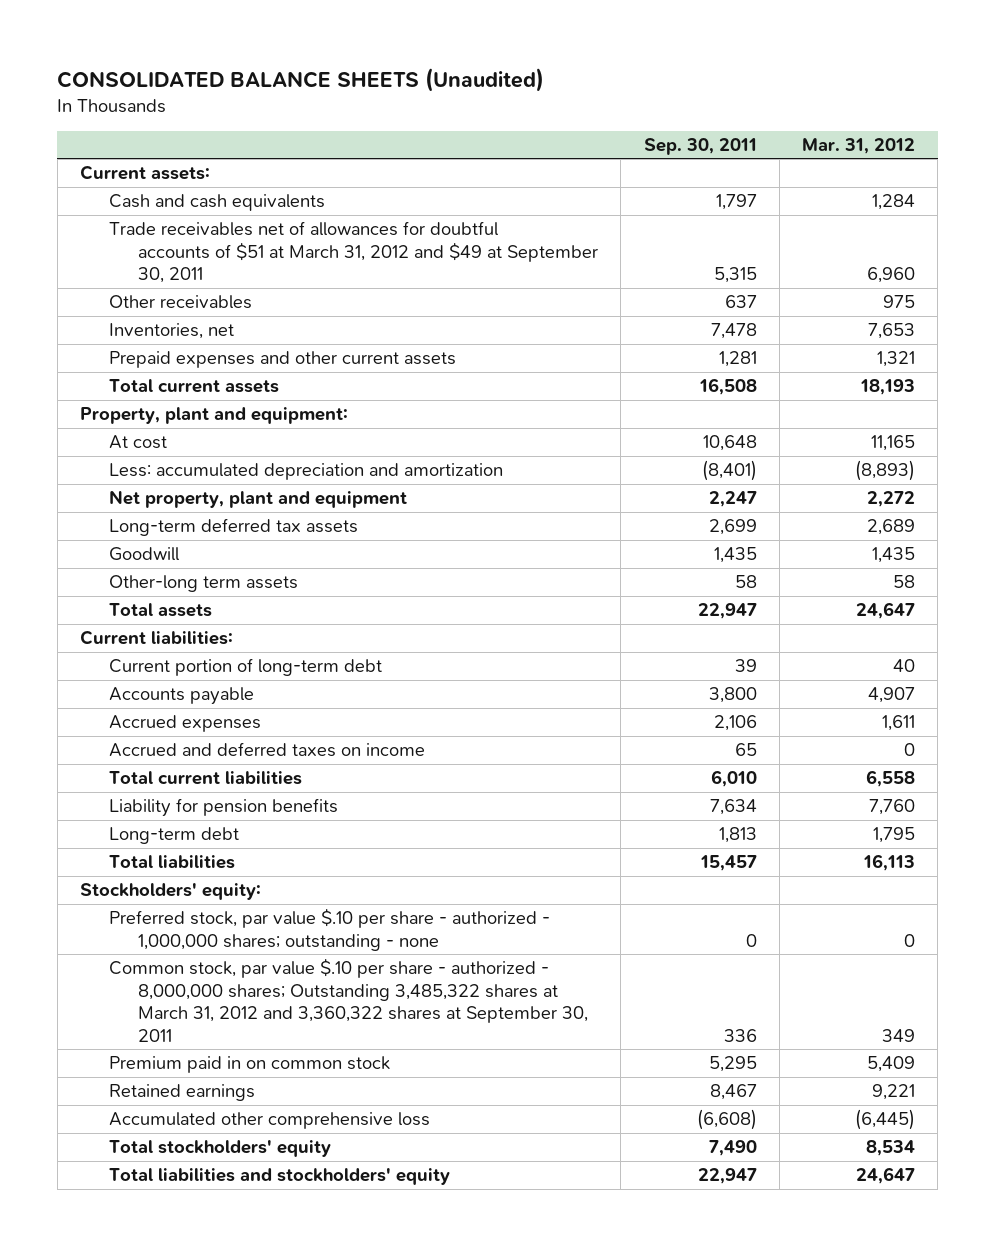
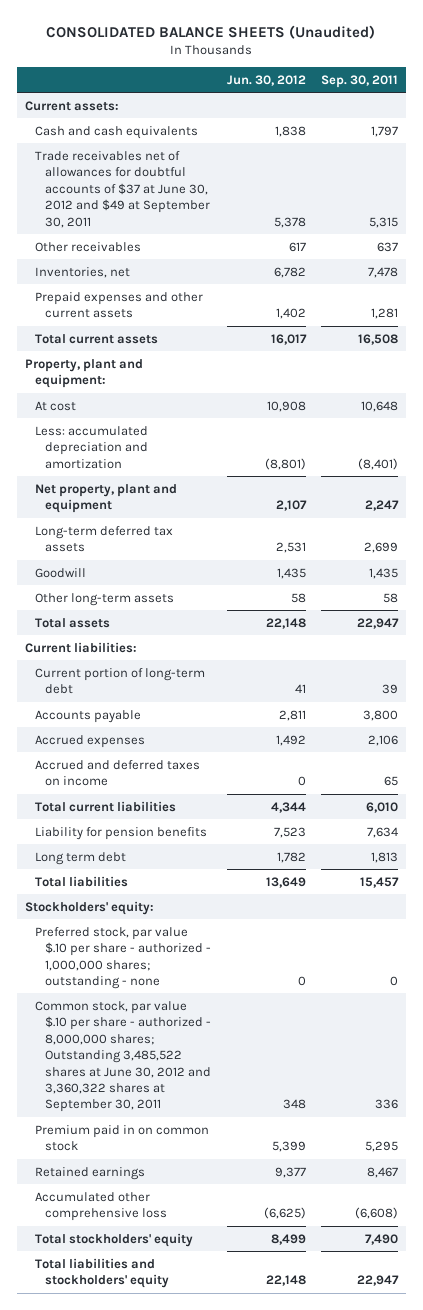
- | Sep. 30, 2011 | Mar. 31, 2012
+ | Jun. 30, 2012 | Sep. 30, 2011
- Trade receivables net of allowances for doubtful accounts of $51 at March 31, 2012 and $49 at September 30, 2011 | 5,315 | 6,960
+ Trade receivables net of allowances for doubtful accounts of $37 at June 30, 2012 and $49 at September 30, 2011 | 5,378 | 5,315
- Other-long term assets | 58 | 58
+ Other long-term assets | 58 | 58
- Long-term debt | 1,813 | 1,795
+ Long term debt | 1,782 | 1,813
- Common stock, par value $.10 per share - authorized - 8,000,000 shares; Outstanding 3,485,322 shares at March 31, 2012 and 3,360,322 shares at September 30, 2011 | 336 | 349
+ Common stock, par value $.10 per share - authorized - 8,000,000 shares; Outstanding 3,485,522 shares at June 30, 2012 and 3,360,322 shares at September 30, 2011 | 348 | 336

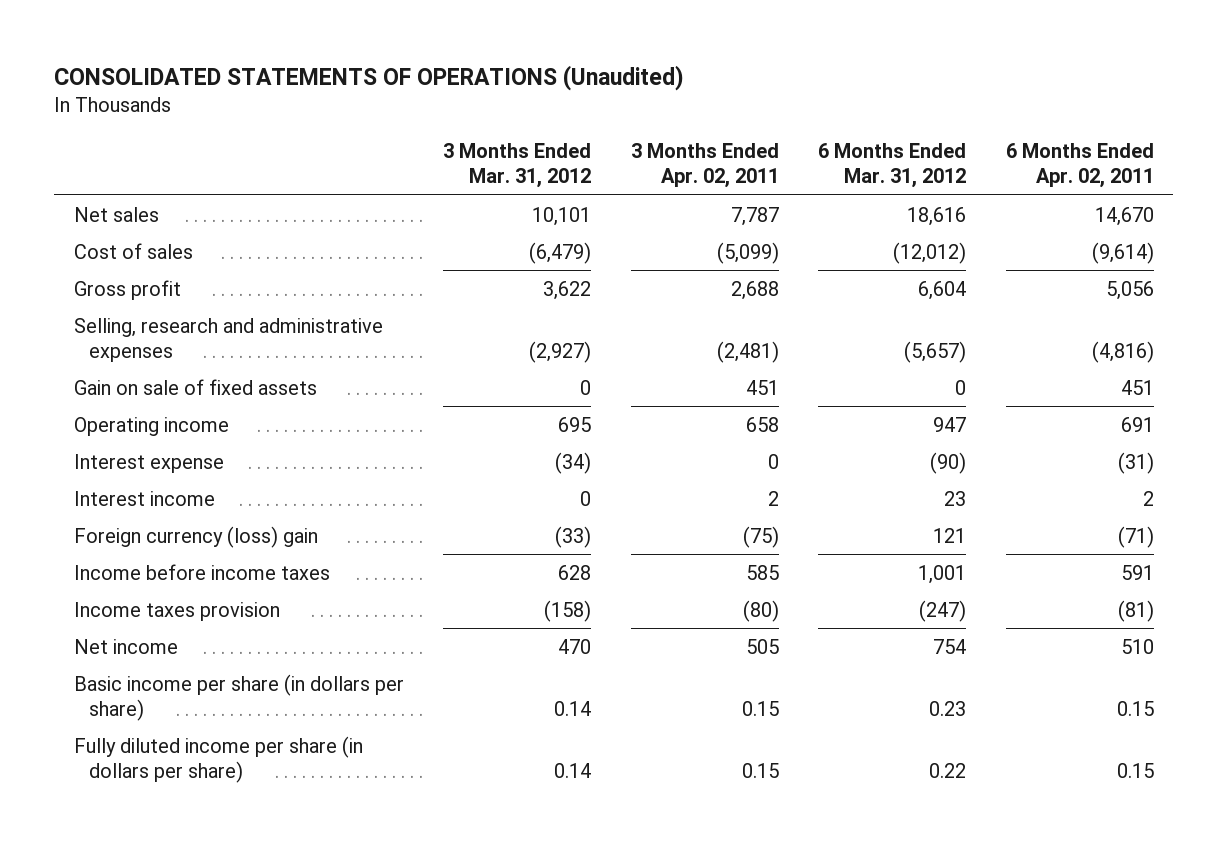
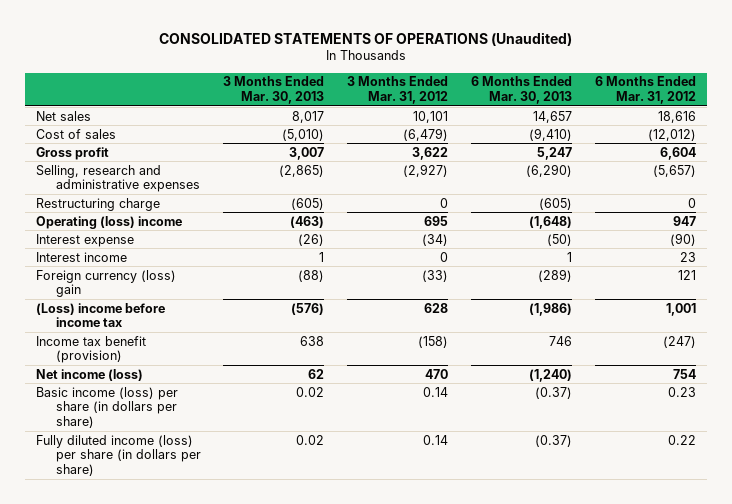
- | 3 Months Ended Mar. 31, 2012 | 3 Months Ended Apr. 02, 2011 | 6 Months Ended Mar. 31, 2012 | 6 Months Ended Apr. 02, 2011
+ | 3 Months Ended Mar. 30, 2013 | 3 Months Ended Mar. 31, 2012 | 6 Months Ended Mar. 30, 2013 | 6 Months Ended Mar. 31, 2012
- Gain on sale of fixed assets | 0 | 451 | 0 | 451
- Operating income | 695 | 658 | 947 | 691
+ Restructuring charge | (605) | 0 | (605) | 0
+ Operating (loss) income | (463) | 695 | (1,648) | 947
- Income before income taxes | 628 | 585 | 1,001 | 591
- Income taxes provision | (158) | (80) | (247) | (81)
- Net income | 470 | 505 | 754 | 510
- Basic income per share (in dollars per share) | 0.14 | 0.15 | 0.23 | 0.15
- Fully diluted income per share (in dollars per share) | 0.14 | 0.15 | 0.22 | 0.15
+ (Loss) income before income tax | (576) | 628 | (1,986) | 1,001
+ Income tax benefit (provision) | 638 | (158) | 746 | (247)
+ Net income (loss) | 62 | 470 | (1,240) | 754
+ Basic income (loss) per share (in dollars per share) | 0.02 | 0.14 | (0.37) | 0.23
+ Fully diluted income (loss) per share (in dollars per share) | 0.02 | 0.14 | (0.37) | 0.22

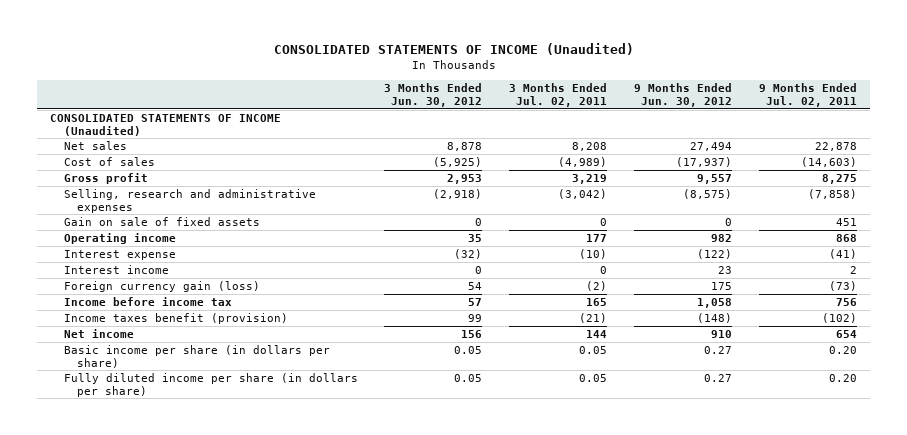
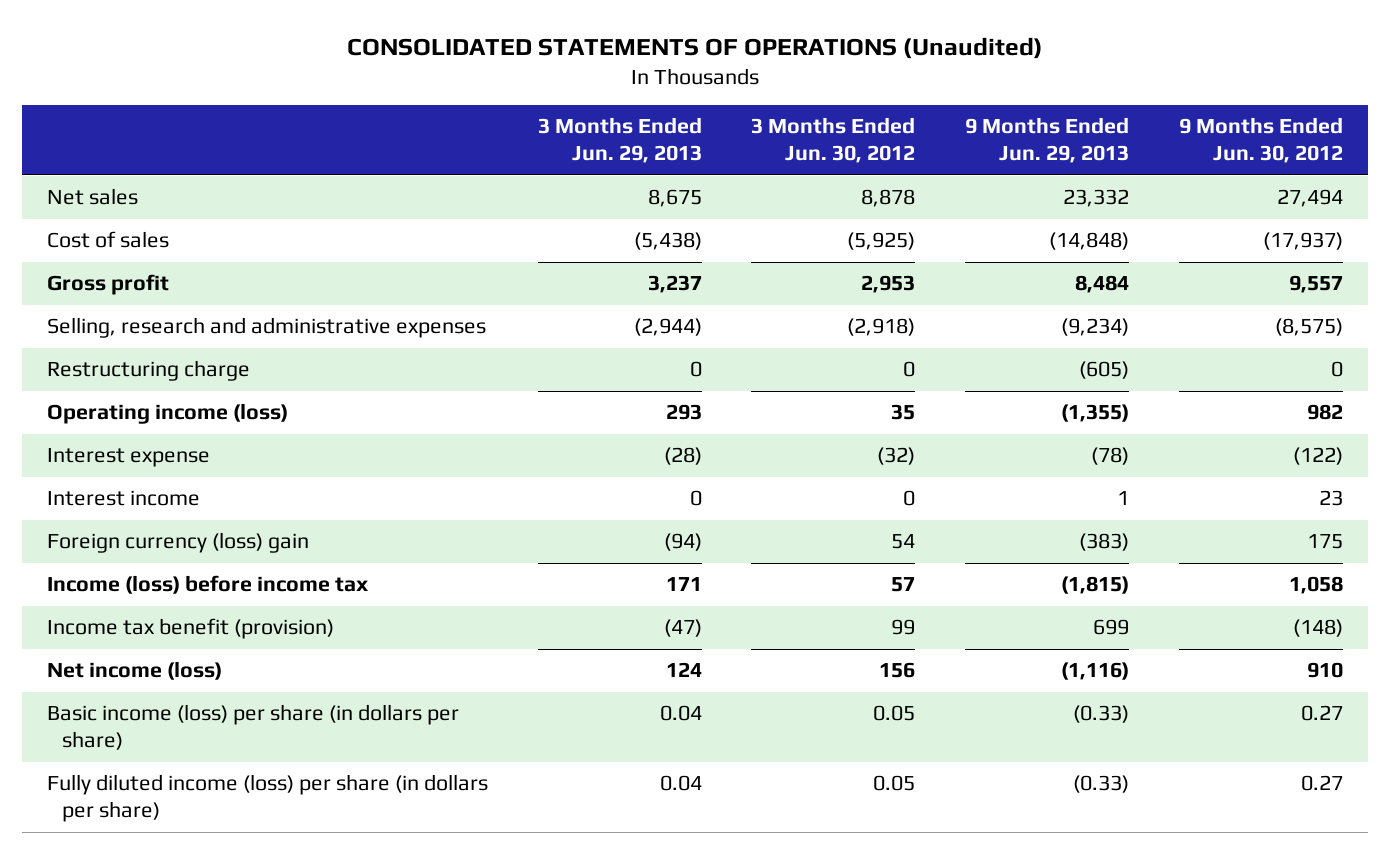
- CONSOLIDATED STATEMENTS OF INCOME (Unaudited)
+ CONSOLIDATED STATEMENTS OF OPERATIONS (Unaudited)
- | 3 Months Ended Jun. 30, 2012 | 3 Months Ended Jul. 02, 2011 | 9 Months Ended Jun. 30, 2012 | 9 Months Ended Jul. 02, 2011
+ | 3 Months Ended Jun. 29, 2013 | 3 Months Ended Jun. 30, 2012 | 9 Months Ended Jun. 29, 2013 | 9 Months Ended Jun. 30, 2012
- CONSOLIDATED STATEMENTS OF INCOME (Unaudited)
- Gain on sale of fixed assets | 0 | 0 | 0 | 451
- Operating income | 35 | 177 | 982 | 868
+ Restructuring charge | 0 | 0 | (605) | 0
+ Operating income (loss) | 293 | 35 | (1,355) | 982
- Foreign currency gain (loss) | 54 | (2) | 175 | (73)
- Income before income tax | 57 | 165 | 1,058 | 756
- Income taxes benefit (provision) | 99 | (21) | (148) | (102)
- Net income | 156 | 144 | 910 | 654
- Basic income per share (in dollars per share) | 0.05 | 0.05 | 0.27 | 0.20
- Fully diluted income per share (in dollars per share) | 0.05 | 0.05 | 0.27 | 0.20
+ Foreign currency (loss) gain | (94) | 54 | (383) | 175
+ Income (loss) before income tax | 171 | 57 | (1,815) | 1,058
+ Income tax benefit (provision) | (47) | 99 | 699 | (148)
+ Net income (loss) | 124 | 156 | (1,116) | 910
+ Basic income (loss) per share (in dollars per share) | 0.04 | 0.05 | (0.33) | 0.27
+ Fully diluted income (loss) per share (in dollars per share) | 0.04 | 0.05 | (0.33) | 0.27

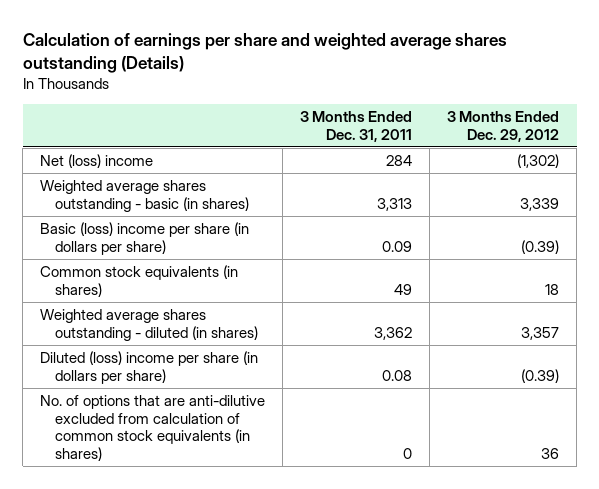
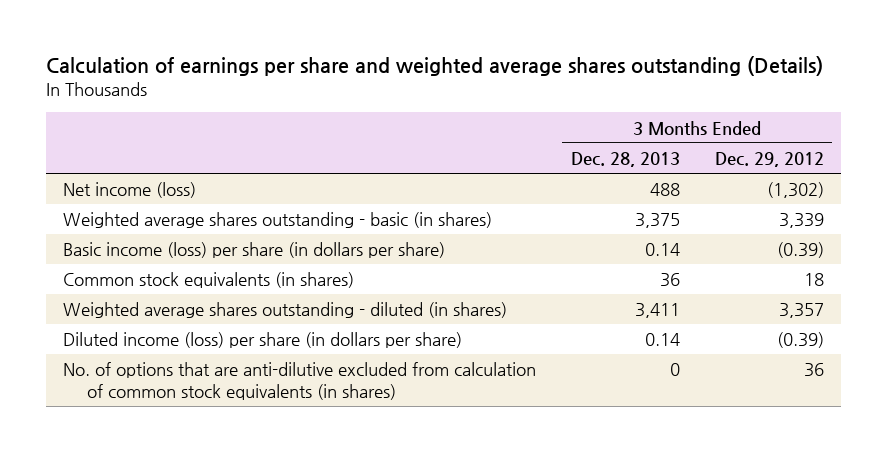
- | 3 Months Ended Dec. 31, 2011 | 3 Months Ended Dec. 29, 2012
+ | 3 Months Ended Dec. 28, 2013 | 3 Months Ended Dec. 29, 2012
- Net (loss) income | 284 | (1,302)
+ Net income (loss) | 488 | (1,302)
- Basic (loss) income per share (in dollars per share) | 0.09 | (0.39)
+ Basic income (loss) per share (in dollars per share) | 0.14 | (0.39)
- Diluted (loss) income per share (in dollars per share) | 0.08 | (0.39)
+ Diluted income (loss) per share (in dollars per share) | 0.14 | (0.39)

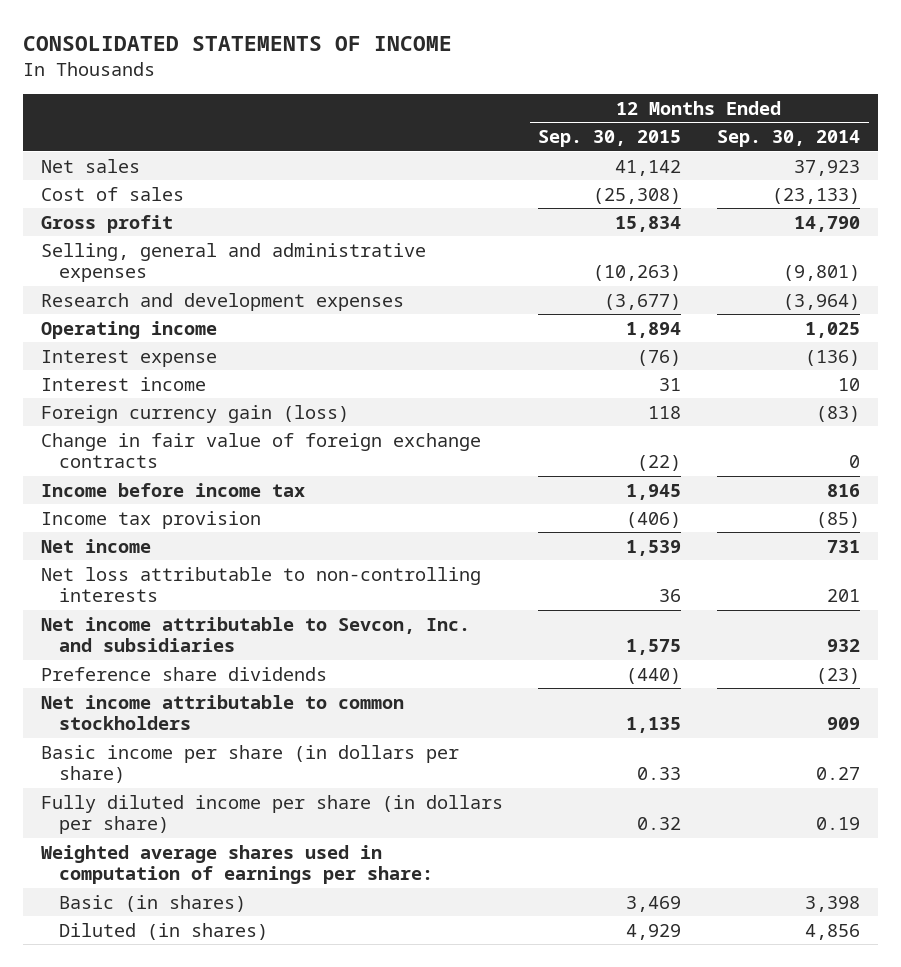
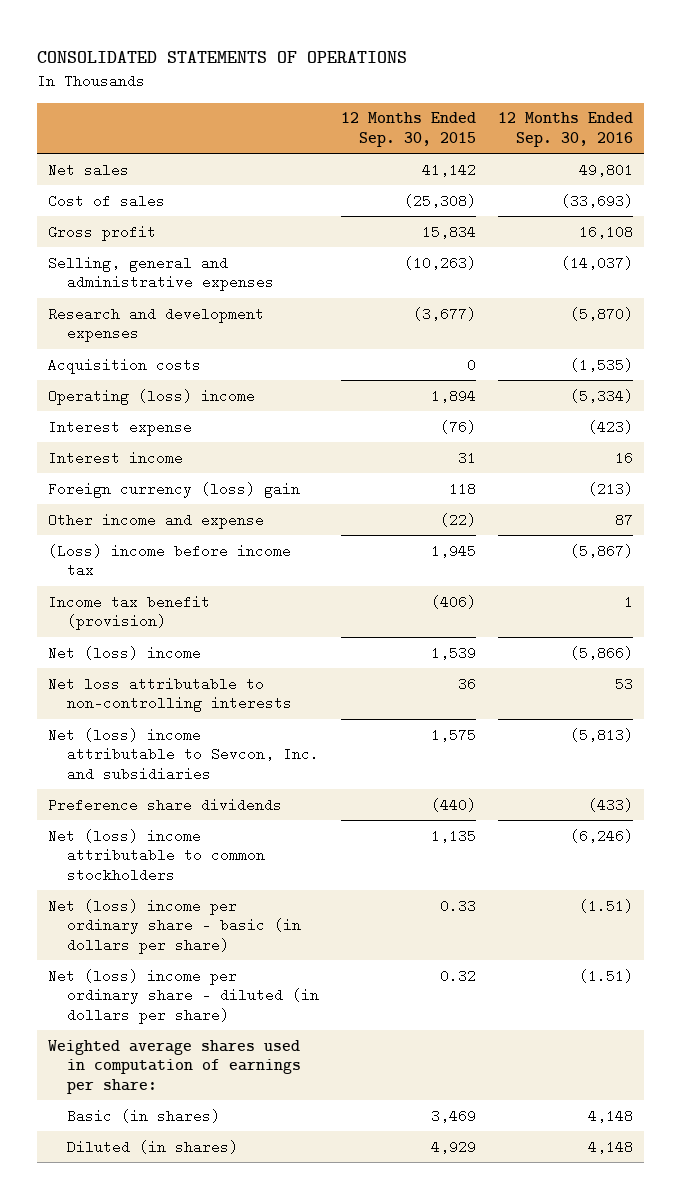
- CONSOLIDATED STATEMENTS OF INCOME
+ CONSOLIDATED STATEMENTS OF OPERATIONS
- | 12 Months Ended Sep. 30, 2015 | 12 Months Ended Sep. 30, 2014
+ | 12 Months Ended Sep. 30, 2015 | 12 Months Ended Sep. 30, 2016
- Operating income | 1,894 | 1,025
+ Acquisition costs | 0 | (1,535)
+ Operating (loss) income | 1,894 | (5,334)
- Foreign currency gain (loss) | 118 | (83)
- Change in fair value of foreign exchange contracts | (22) | 0
- Income before income tax | 1,945 | 816
- Income tax provision | (406) | (85)
- Net income | 1,539 | 731
+ Foreign currency (loss) gain | 118 | (213)
+ Other income and expense | (22) | 87
+ (Loss) income before income tax | 1,945 | (5,867)
+ Income tax benefit (provision) | (406) | 1
+ Net (loss) income | 1,539 | (5,866)
- Net income attributable to Sevcon, Inc. and subsidiaries | 1,575 | 932
+ Net (loss) income attributable to Sevcon, Inc. and subsidiaries | 1,575 | (5,813)
- Net income attributable to common stockholders | 1,135 | 909
- Basic income per share (in dollars per share) | 0.33 | 0.27
- Fully diluted income per share (in dollars per share) | 0.32 | 0.19
+ Net (loss) income attributable to common stockholders | 1,135 | (6,246)
+ Net (loss) income per ordinary share - basic (in dollars per share) | 0.33 | (1.51)
+ Net (loss) income per ordinary share - diluted (in dollars per share) | 0.32 | (1.51)

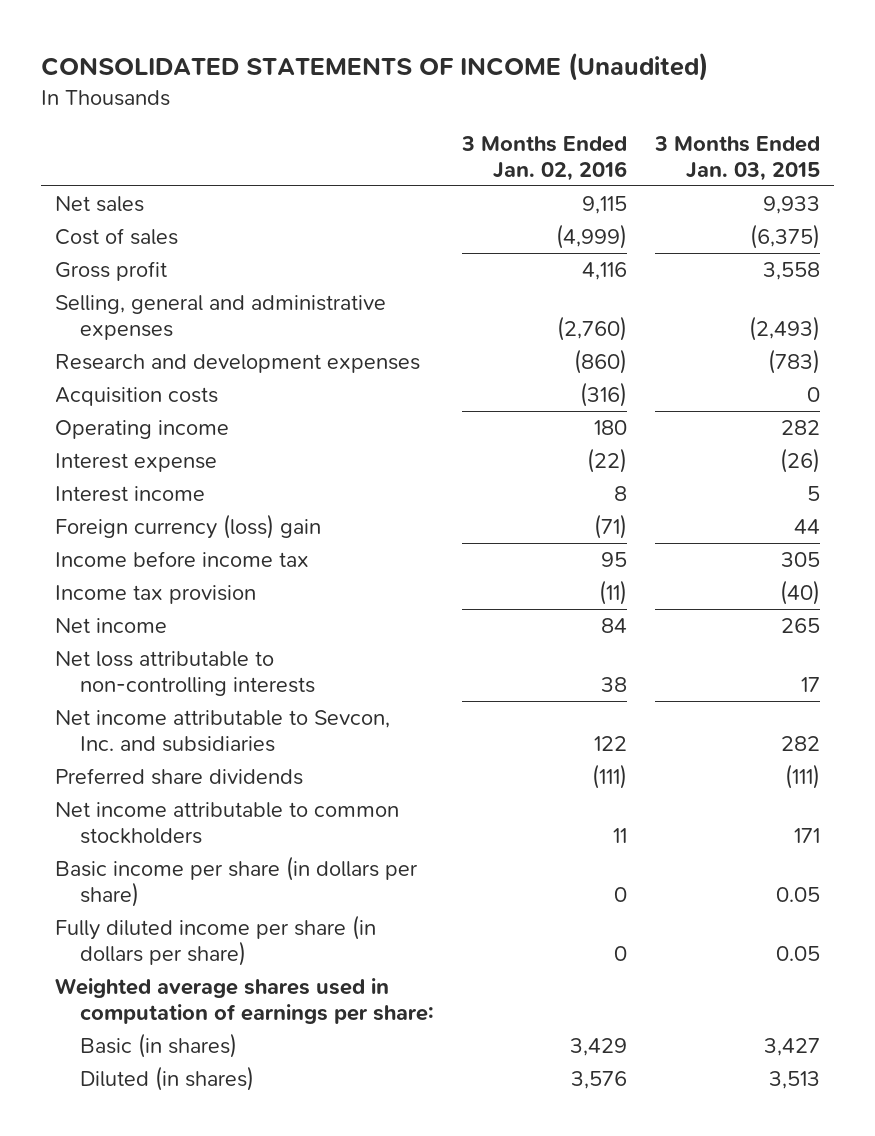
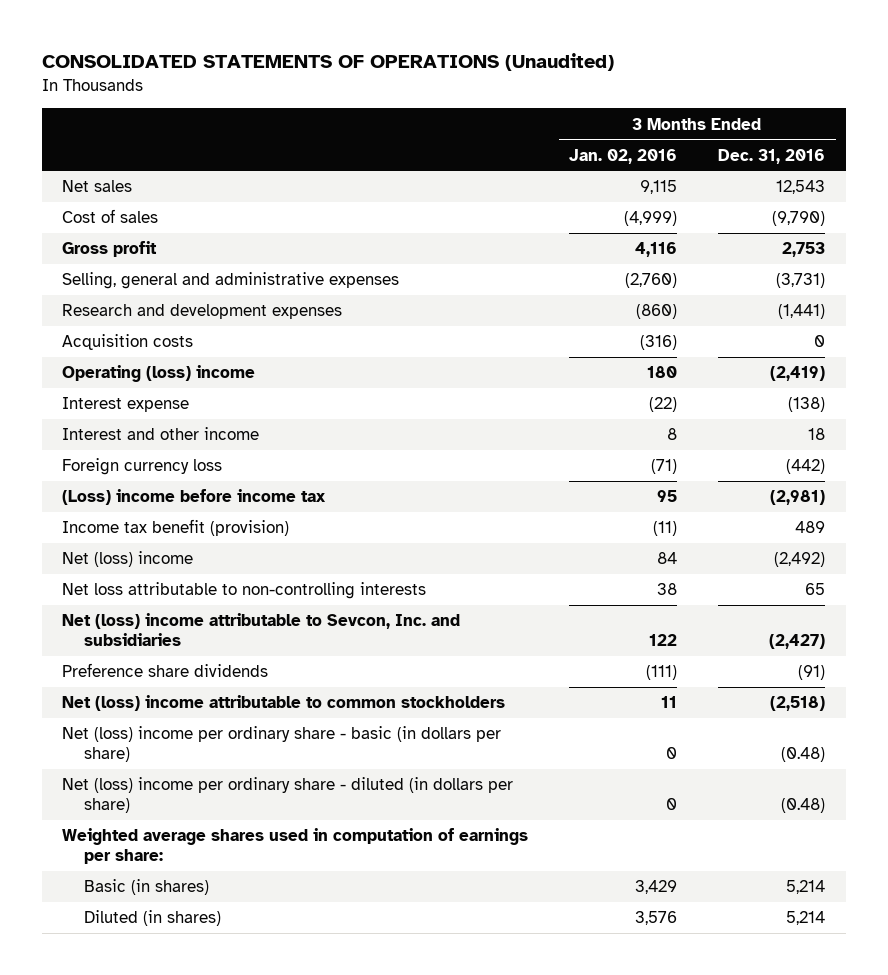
- CONSOLIDATED STATEMENTS OF INCOME (Unaudited)
+ CONSOLIDATED STATEMENTS OF OPERATIONS (Unaudited)
- | 3 Months Ended Jan. 02, 2016 | 3 Months Ended Jan. 03, 2015
+ | 3 Months Ended Jan. 02, 2016 | 3 Months Ended Dec. 31, 2016
- Operating income | 180 | 282
+ Operating (loss) income | 180 | (2,419)
- Interest income | 8 | 5
- Foreign currency (loss) gain | (71) | 44
- Income before income tax | 95 | 305
- Income tax provision | (11) | (40)
- Net income | 84 | 265
+ Interest and other income | 8 | 18
+ Foreign currency loss | (71) | (442)
+ (Loss) income before income tax | 95 | (2,981)
+ Income tax benefit (provision) | (11) | 489
+ Net (loss) income | 84 | (2,492)
- Net income attributable to Sevcon, Inc. and subsidiaries | 122 | 282
- Preferred share dividends | (111) | (111)
- Net income attributable to common stockholders | 11 | 171
- Basic income per share (in dollars per share) | 0 | 0.05
- Fully diluted income per share (in dollars per share) | 0 | 0.05
+ Net (loss) income attributable to Sevcon, Inc. and subsidiaries | 122 | (2,427)
+ Preference share dividends | (111) | (91)
+ Net (loss) income attributable to common stockholders | 11 | (2,518)
+ Net (loss) income per ordinary share - basic (in dollars per share) | 0 | (0.48)
+ Net (loss) income per ordinary share - diluted (in dollars per share) | 0 | (0.48)

